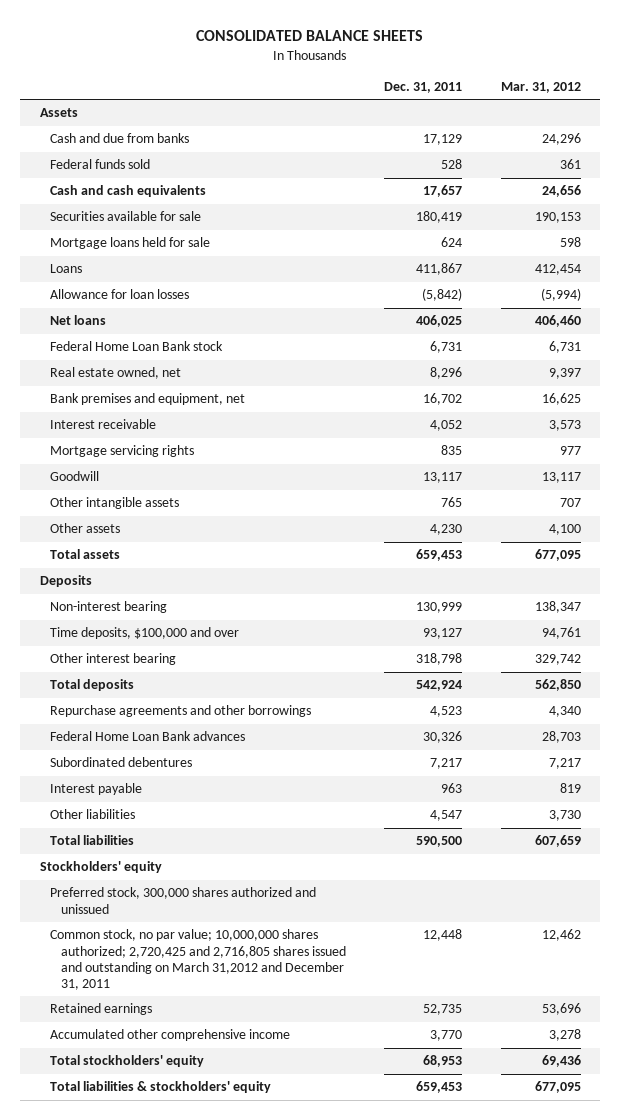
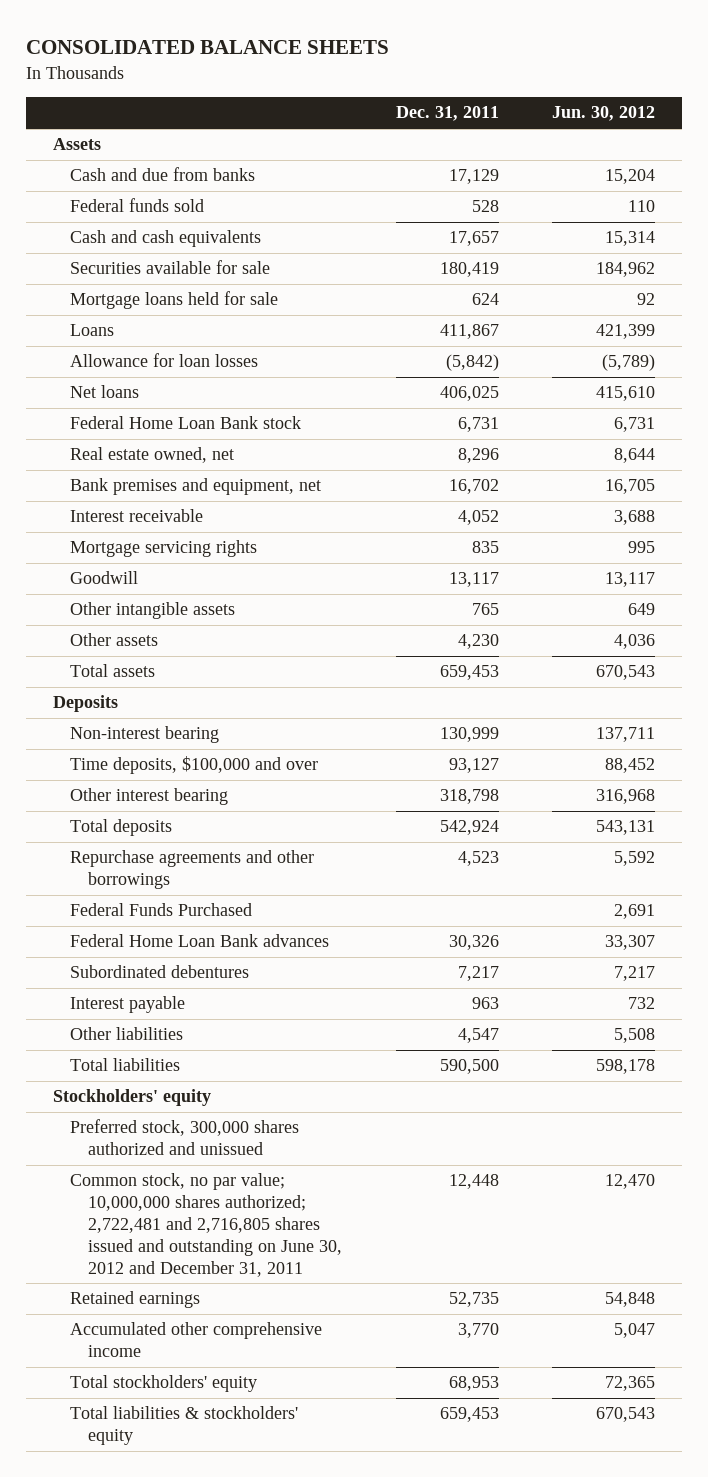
- | Dec. 31, 2011 | Mar. 31, 2012
+ | Dec. 31, 2011 | Jun. 30, 2012
+ Federal Funds Purchased | | 2,691
- Common stock, no par value; 10,000,000 shares authorized; 2,720,425 and 2,716,805 shares issued and outstanding on March 31,2012 and December 31, 2011 | 12,448 | 12,462
+ Common stock, no par value; 10,000,000 shares authorized; 2,722,481 and 2,716,805 shares issued and outstanding on June 30, 2012 and December 31, 2011 | 12,448 | 12,470

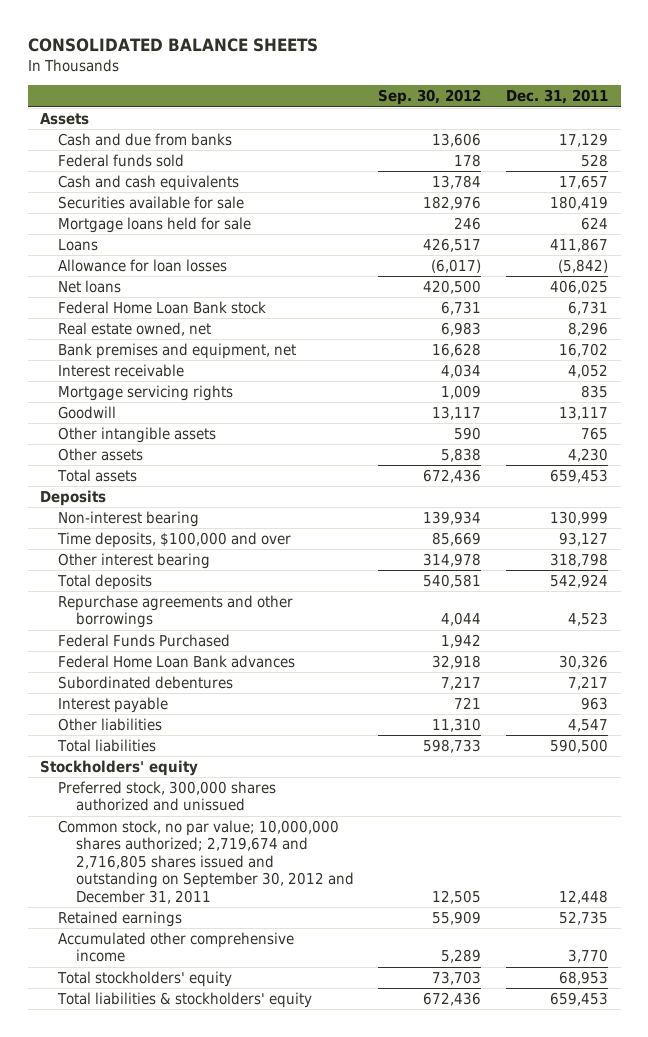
- | Dec. 31, 2011 | Jun. 30, 2012
+ | Sep. 30, 2012 | Dec. 31, 2011
- Common stock, no par value; 10,000,000 shares authorized; 2,722,481 and 2,716,805 shares issued and outstanding on June 30, 2012 and December 31, 2011 | 12,448 | 12,470
+ Common stock, no par value; 10,000,000 shares authorized; 2,719,674 and 2,716,805 shares issued and outstanding on September 30, 2012 and December 31, 2011 | 12,505 | 12,448

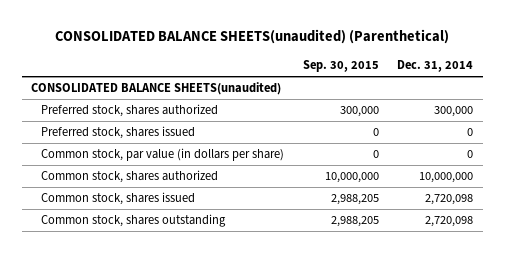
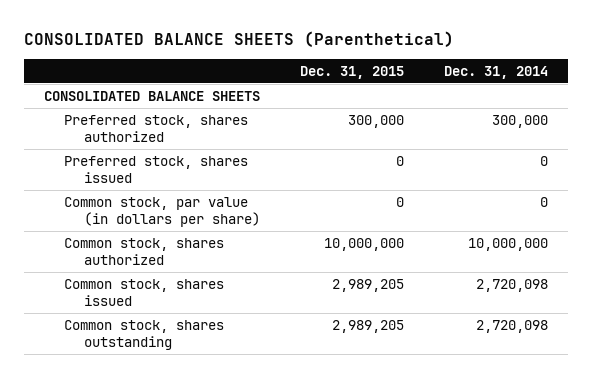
- CONSOLIDATED BALANCE SHEETS(unaudited) (Parenthetical)
+ CONSOLIDATED BALANCE SHEETS (Parenthetical)
- | Sep. 30, 2015 | Dec. 31, 2014
+ | Dec. 31, 2015 | Dec. 31, 2014
- CONSOLIDATED BALANCE SHEETS(unaudited)
+ CONSOLIDATED BALANCE SHEETS

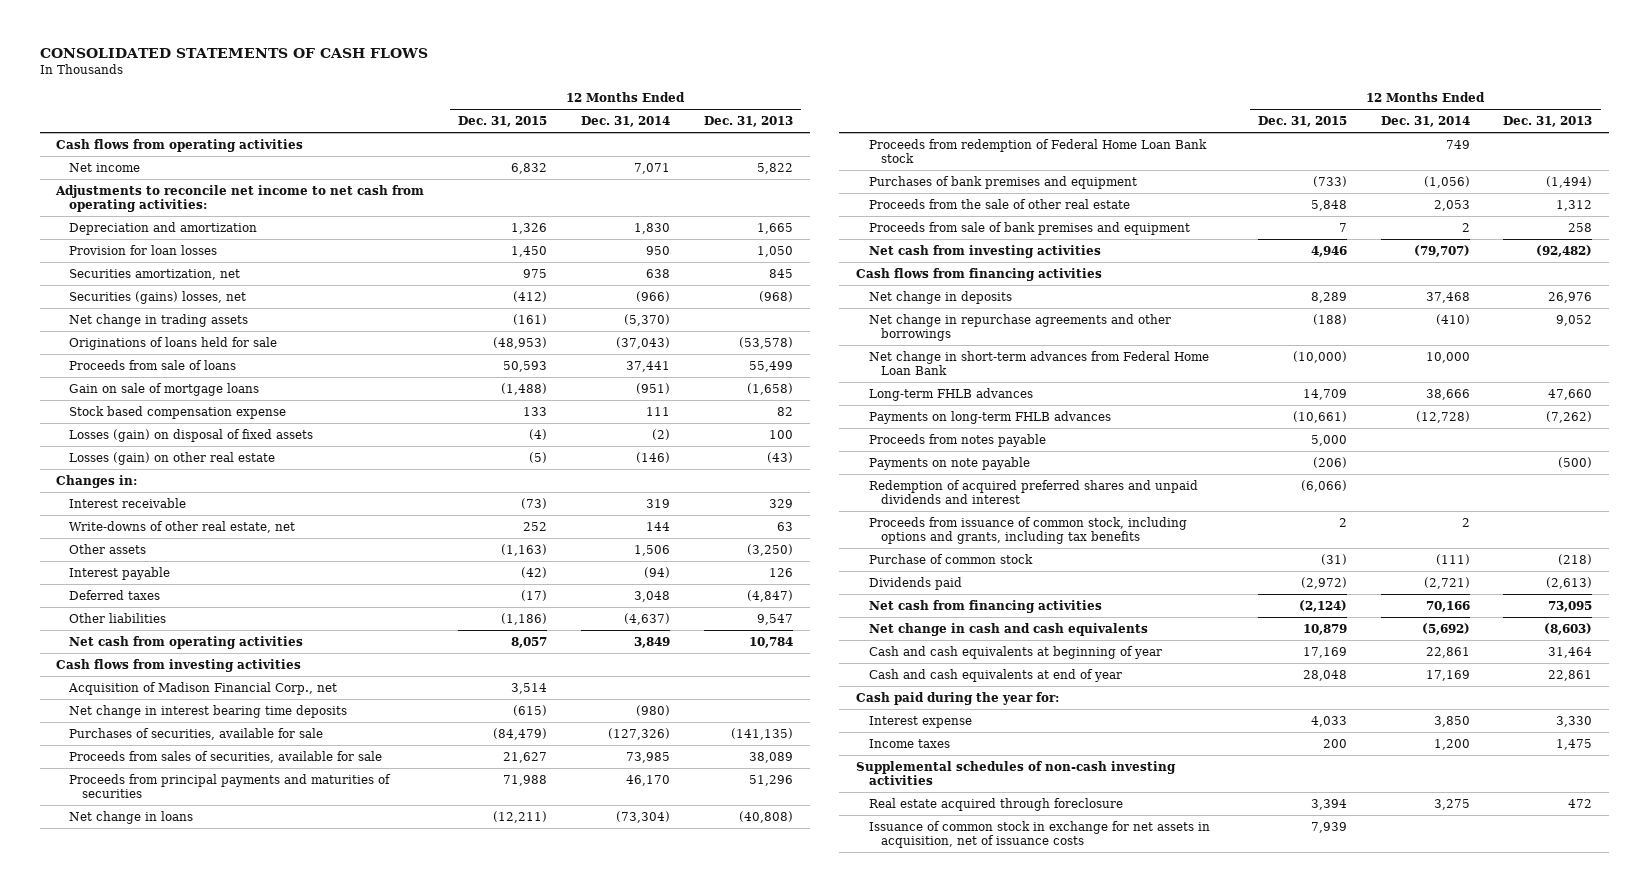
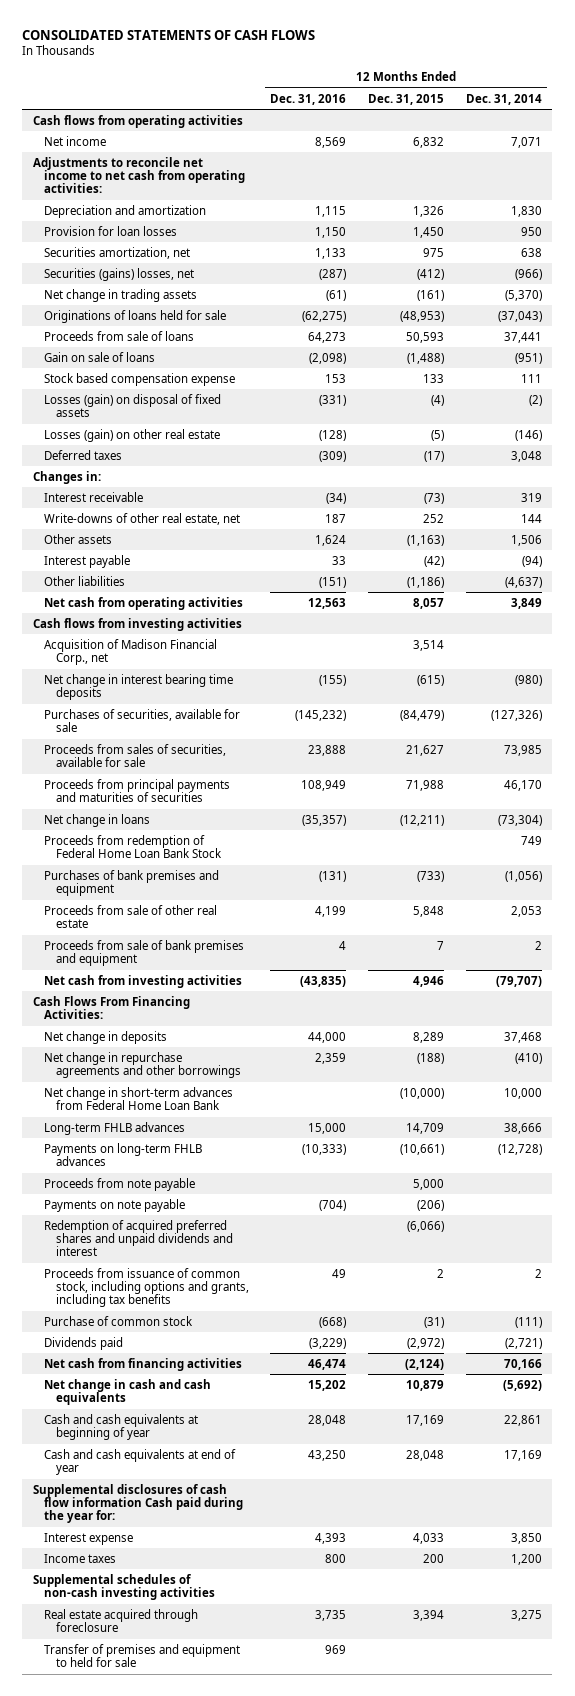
- | 12 Months Ended Dec. 31, 2015 | 12 Months Ended Dec. 31, 2014 | 12 Months Ended Dec. 31, 2013
+ | 12 Months Ended Dec. 31, 2016 | 12 Months Ended Dec. 31, 2015 | 12 Months Ended Dec. 31, 2014
- Gain on sale of mortgage loans | (1,488) | (951) | (1,658)
+ Gain on sale of loans | (2,098) | (1,488) | (951)
moved up: Deferred taxes | (309) | (17) | 3,048
- Proceeds from redemption of Federal Home Loan Bank stock | | 749 |
+ Proceeds from redemption of Federal Home Loan Bank Stock | | | 749
- Proceeds from the sale of other real estate | 5,848 | 2,053 | 1,312
+ Proceeds from sale of other real estate | 4,199 | 5,848 | 2,053
- Cash flows from financing activities
+ Cash Flows From Financing Activities:
- Proceeds from notes payable | 5,000 | |
+ Proceeds from note payable | | 5,000 |
- Cash paid during the year for:
+ Supplemental disclosures of cash flow information Cash paid during the year for:
- Issuance of common stock in exchange for net assets in acquisition, net of issuance costs | 7,939 | |
+ Transfer of premises and equipment to held for sale | 969 | |

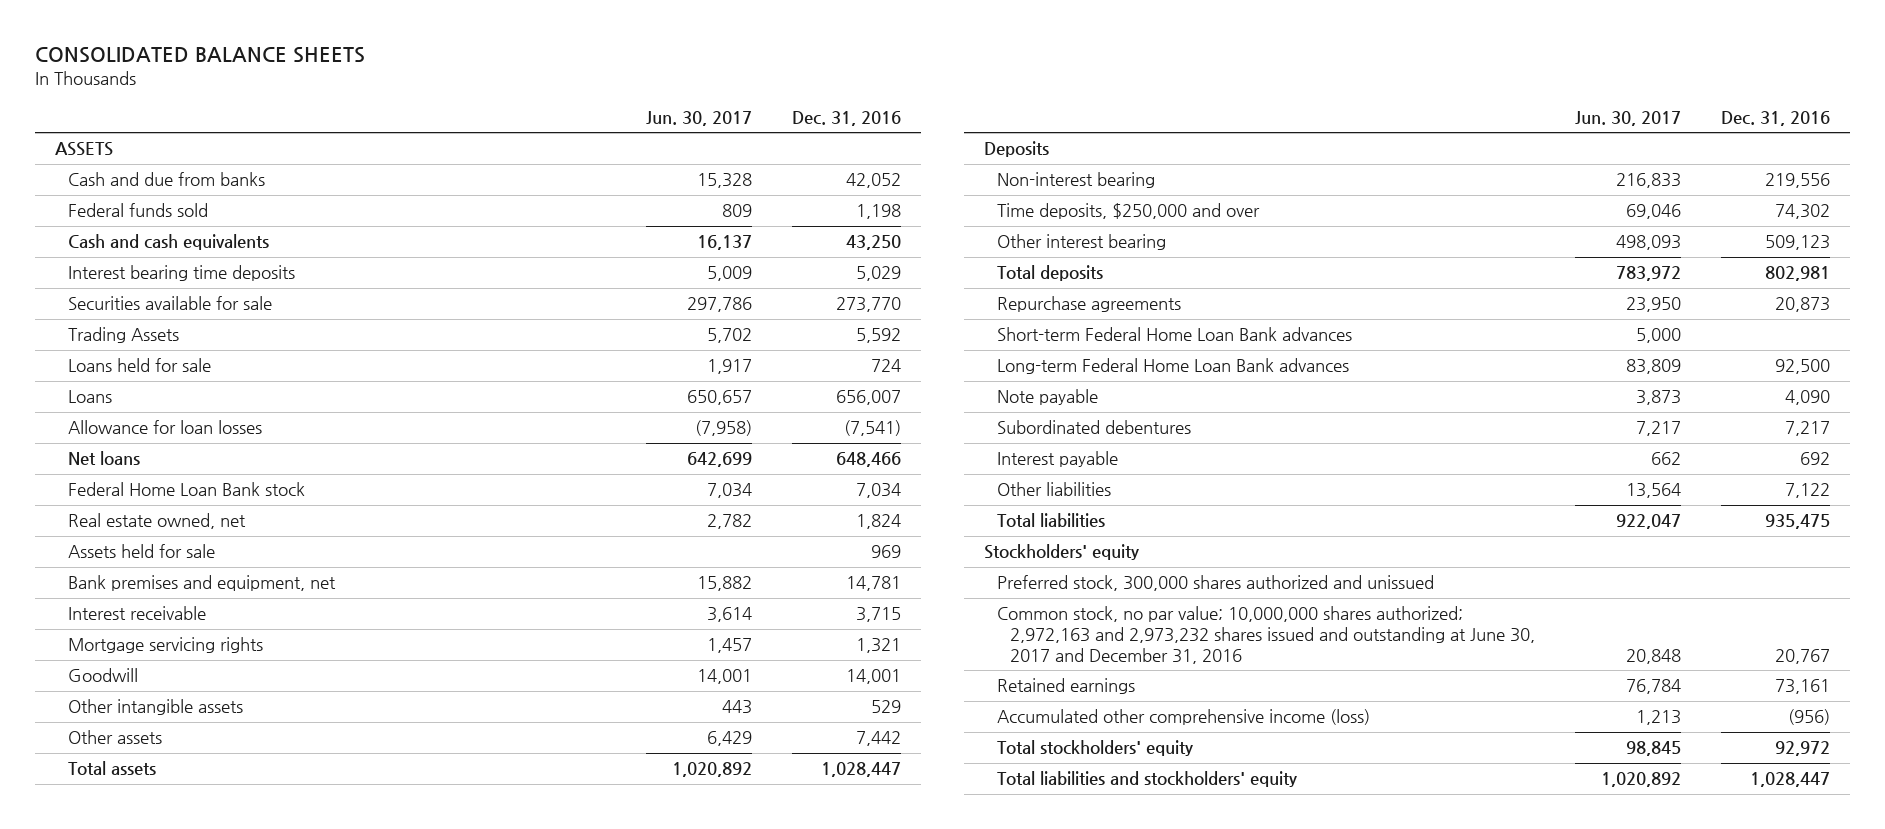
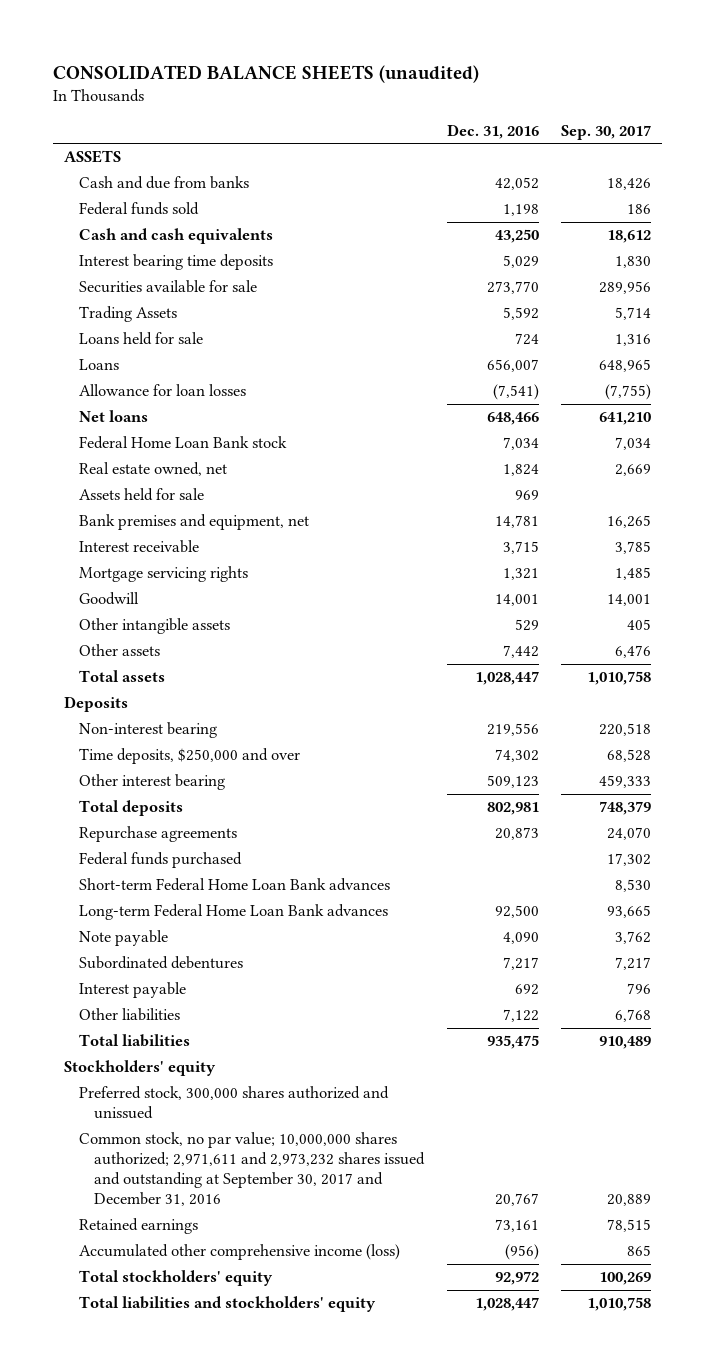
- CONSOLIDATED BALANCE SHEETS
+ CONSOLIDATED BALANCE SHEETS (unaudited)
- | Jun. 30, 2017 | Dec. 31, 2016
+ | Dec. 31, 2016 | Sep. 30, 2017
+ Federal funds purchased | | 17,302
- Common stock, no par value; 10,000,000 shares authorized; 2,972,163 and 2,973,232 shares issued and outstanding at June 30, 2017 and December 31, 2016 | 20,848 | 20,767
+ Common stock, no par value; 10,000,000 shares authorized; 2,971,611 and 2,973,232 shares issued and outstanding at September 30, 2017 and December 31, 2016 | 20,767 | 20,889

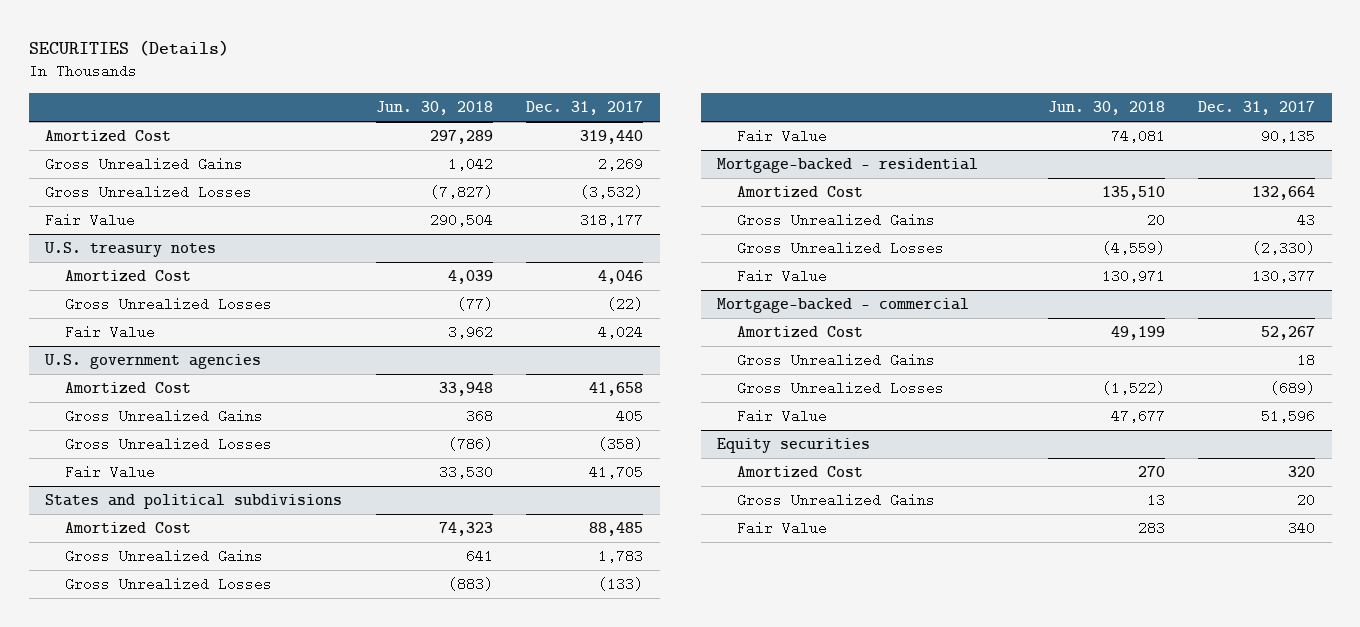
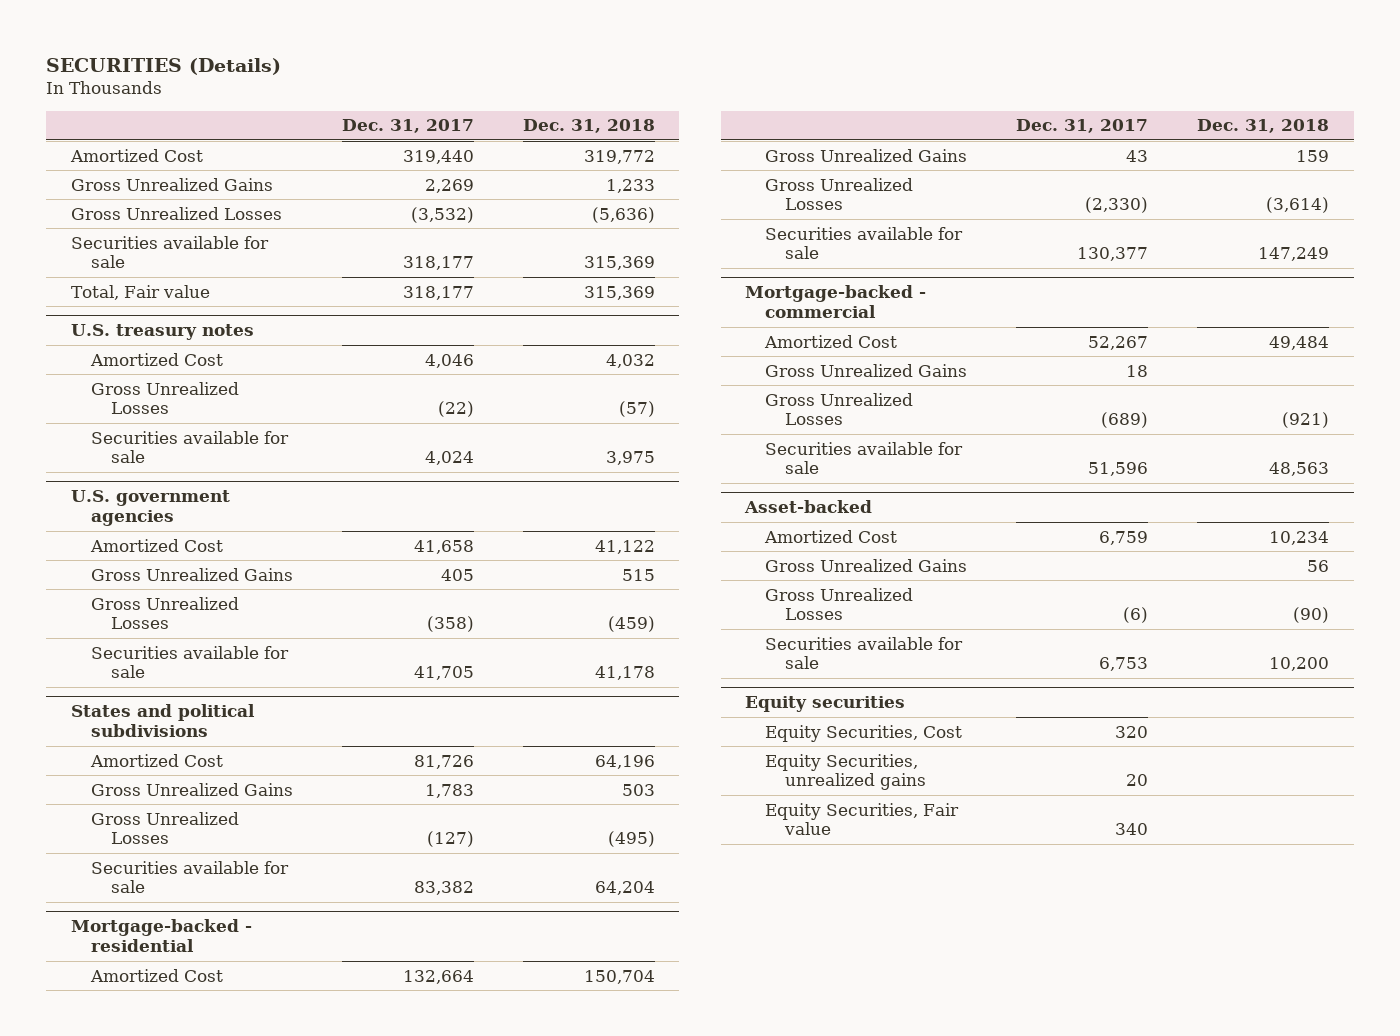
- | Jun. 30, 2018 | Dec. 31, 2017
+ | Dec. 31, 2017 | Dec. 31, 2018
- Fair Value | 290,504 | 318,177
+ Securities available for sale | 318,177 | 315,369
+ Total, Fair value | 318,177 | 315,369
@ U.S. treasury notes
- Fair Value | 3,962 | 4,024
+ Securities available for sale | 4,024 | 3,975
@ U.S. government agencies
- Fair Value | 33,530 | 41,705
+ Securities available for sale | 41,705 | 41,178
@ States and political subdivisions
- Amortized Cost | 74,323 | 88,485
+ Amortized Cost | 81,726 | 64,196
- Gross Unrealized Losses | (883) | (133)
- Fair Value | 74,081 | 90,135
+ Gross Unrealized Losses | (127) | (495)
+ Securities available for sale | 83,382 | 64,204
@ Mortgage-backed - residential
- Fair Value | 130,971 | 130,377
+ Securities available for sale | 130,377 | 147,249
@ Mortgage-backed - commercial
- Fair Value | 47,677 | 51,596
+ Securities available for sale | 51,596 | 48,563
+ Asset-backed
+ Amortized Cost | 6,759 | 10,234
+ Gross Unrealized Gains | | 56
+ Gross Unrealized Losses | (6) | (90)
+ Securities available for sale | 6,753 | 10,200
@ Equity securities
- Amortized Cost | 270 | 320
- Gross Unrealized Gains | 13 | 20
- Fair Value | 283 | 340
+ Equity Securities, Cost | 320 |
+ Equity Securities, unrealized gains | 20 |
+ Equity Securities, Fair value | 340 |

